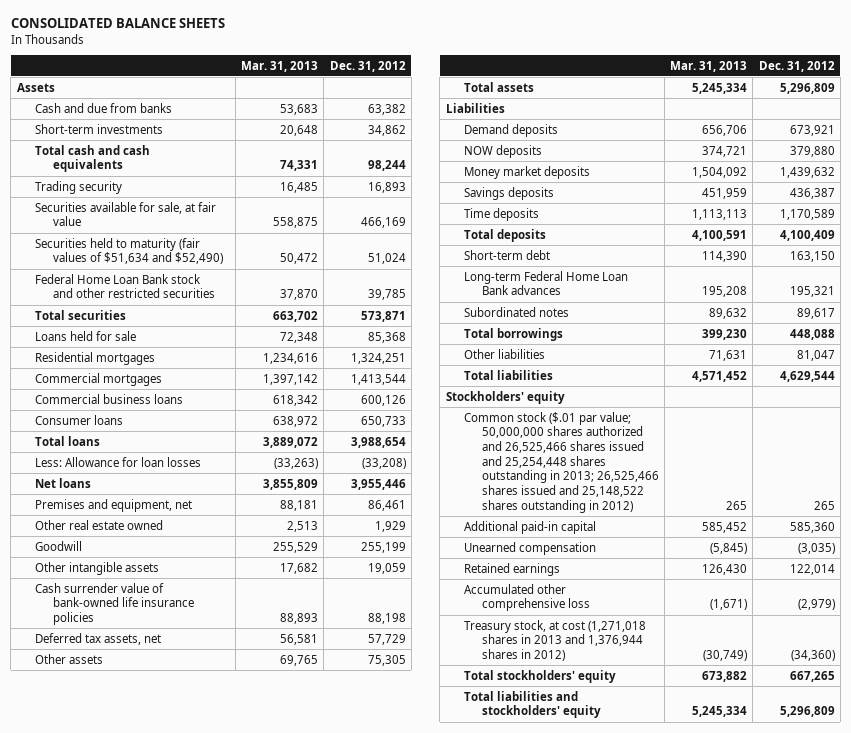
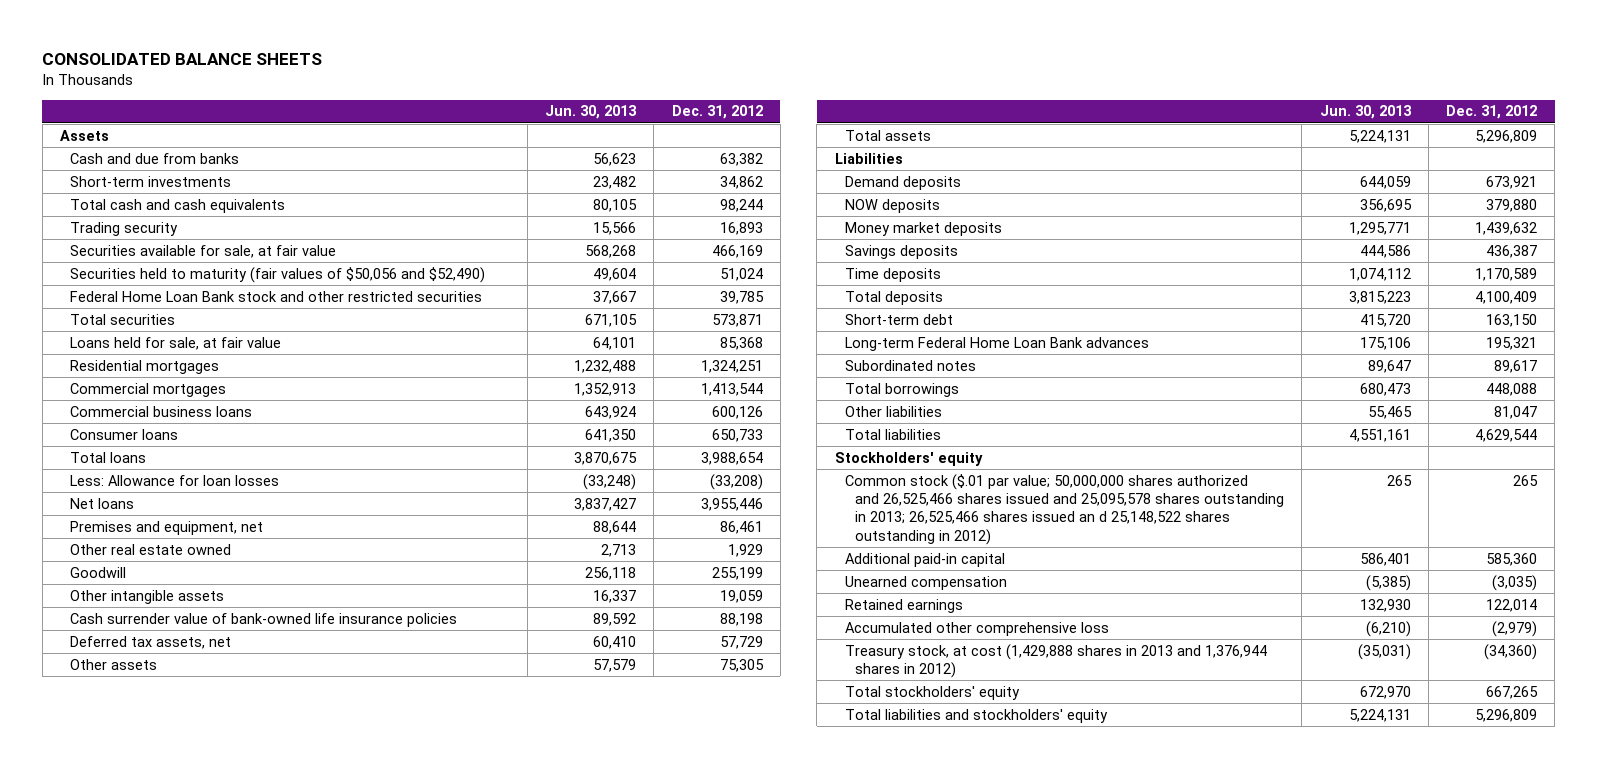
- | Mar. 31, 2013 | Dec. 31, 2012
+ | Jun. 30, 2013 | Dec. 31, 2012
- Securities held to maturity (fair values of $51,634 and $52,490) | 50,472 | 51,024
+ Securities held to maturity (fair values of $50,056 and $52,490) | 49,604 | 51,024
- Loans held for sale | 72,348 | 85,368
+ Loans held for sale, at fair value | 64,101 | 85,368
- Common stock ($.01 par value; 50,000,000 shares authorized and 26,525,466 shares issued and 25,254,448 shares outstanding in 2013; 26,525,466 shares issued and 25,148,522 shares outstanding in 2012) | 265 | 265
+ Common stock ($.01 par value; 50,000,000 shares authorized and 26,525,466 shares issued and 25,095,578 shares outstanding in 2013; 26,525,466 shares issued an d 25,148,522 shares outstanding in 2012) | 265 | 265
- Treasury stock, at cost (1,271,018 shares in 2013 and 1,376,944 shares in 2012) | (30,749) | (34,360)
+ Treasury stock, at cost (1,429,888 shares in 2013 and 1,376,944 shares in 2012) | (35,031) | (34,360)

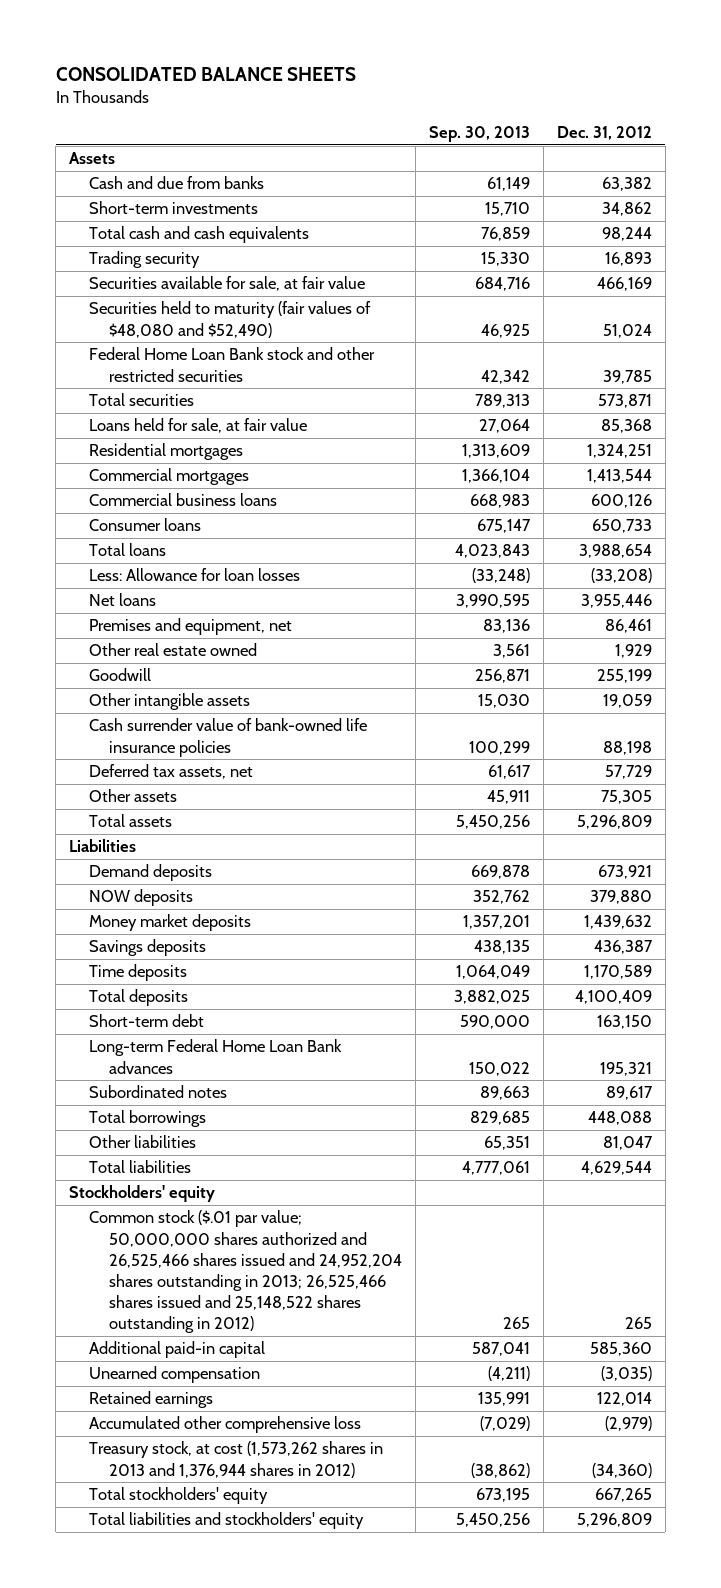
- | Jun. 30, 2013 | Dec. 31, 2012
+ | Sep. 30, 2013 | Dec. 31, 2012
- Securities held to maturity (fair values of $50,056 and $52,490) | 49,604 | 51,024
+ Securities held to maturity (fair values of $48,080 and $52,490) | 46,925 | 51,024
- Common stock ($.01 par value; 50,000,000 shares authorized and 26,525,466 shares issued and 25,095,578 shares outstanding in 2013; 26,525,466 shares issued an d 25,148,522 shares outstanding in 2012) | 265 | 265
+ Common stock ($.01 par value; 50,000,000 shares authorized and 26,525,466 shares issued and 24,952,204 shares outstanding in 2013; 26,525,466 shares issued and 25,148,522 shares outstanding in 2012) | 265 | 265
- Treasury stock, at cost (1,429,888 shares in 2013 and 1,376,944 shares in 2012) | (35,031) | (34,360)
+ Treasury stock, at cost (1,573,262 shares in 2013 and 1,376,944 shares in 2012) | (38,862) | (34,360)

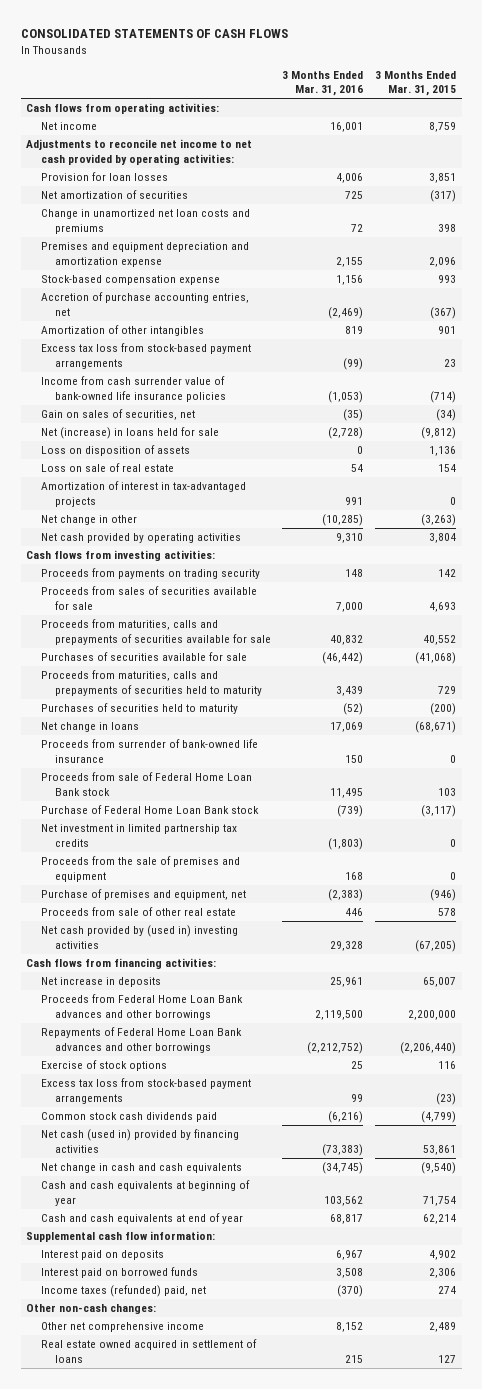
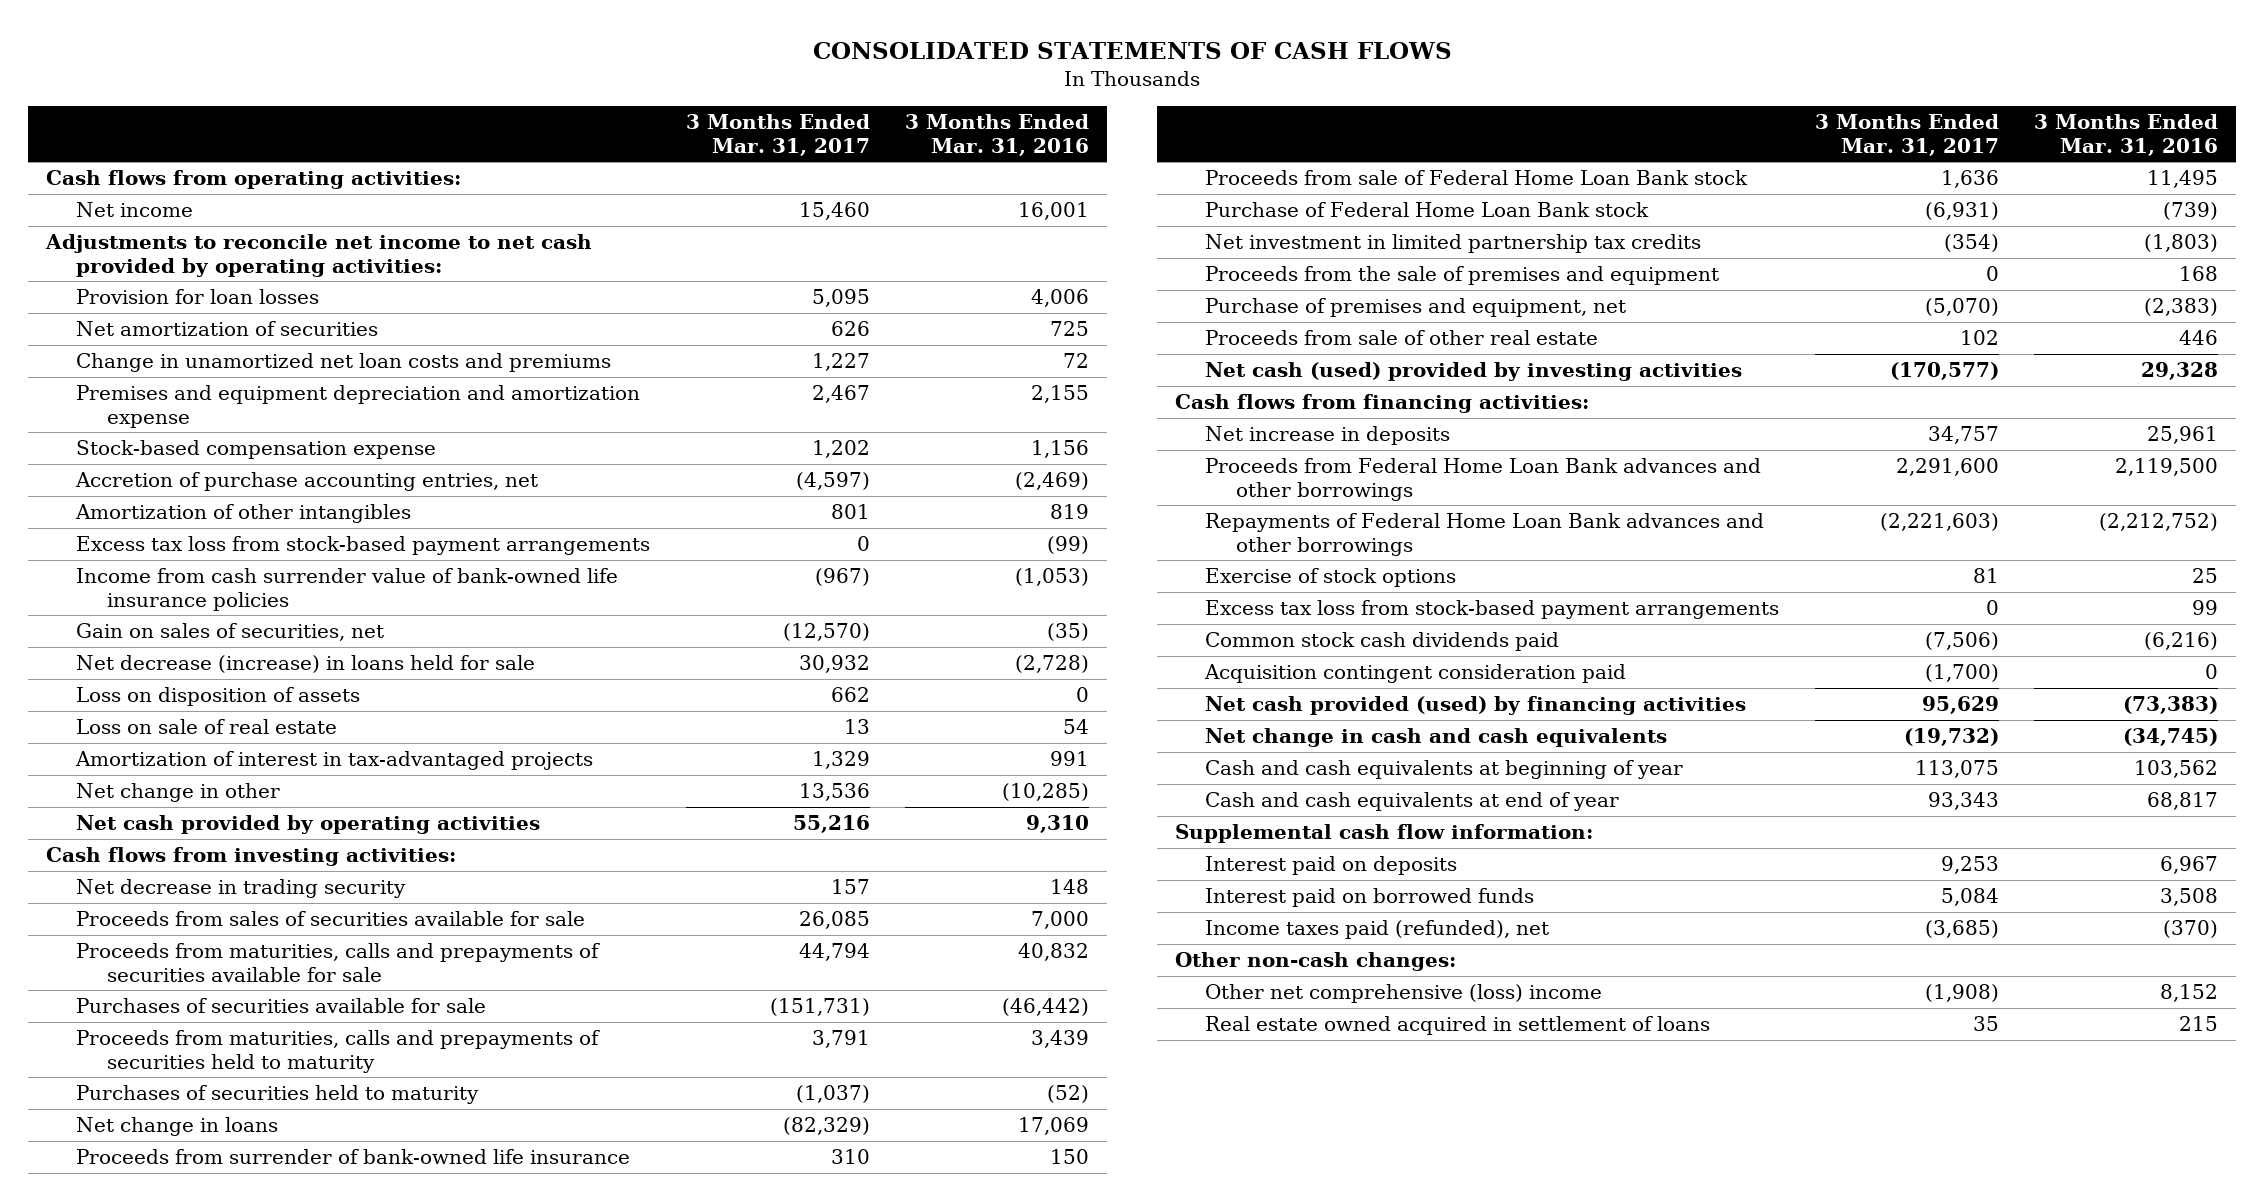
- | 3 Months Ended Mar. 31, 2016 | 3 Months Ended Mar. 31, 2015
+ | 3 Months Ended Mar. 31, 2017 | 3 Months Ended Mar. 31, 2016
- Net (increase) in loans held for sale | (2,728) | (9,812)
+ Net decrease (increase) in loans held for sale | 30,932 | (2,728)
- Proceeds from payments on trading security | 148 | 142
+ Net decrease in trading security | 157 | 148
- Net cash provided by (used in) investing activities | 29,328 | (67,205)
+ Net cash (used) provided by investing activities | (170,577) | 29,328
- Net cash (used in) provided by financing activities | (73,383) | 53,861
+ Acquisition contingent consideration paid | (1,700) | 0
+ Net cash provided (used) by financing activities | 95,629 | (73,383)
- Income taxes (refunded) paid, net | (370) | 274
+ Income taxes paid (refunded), net | (3,685) | (370)
- Other net comprehensive income | 8,152 | 2,489
+ Other net comprehensive (loss) income | (1,908) | 8,152

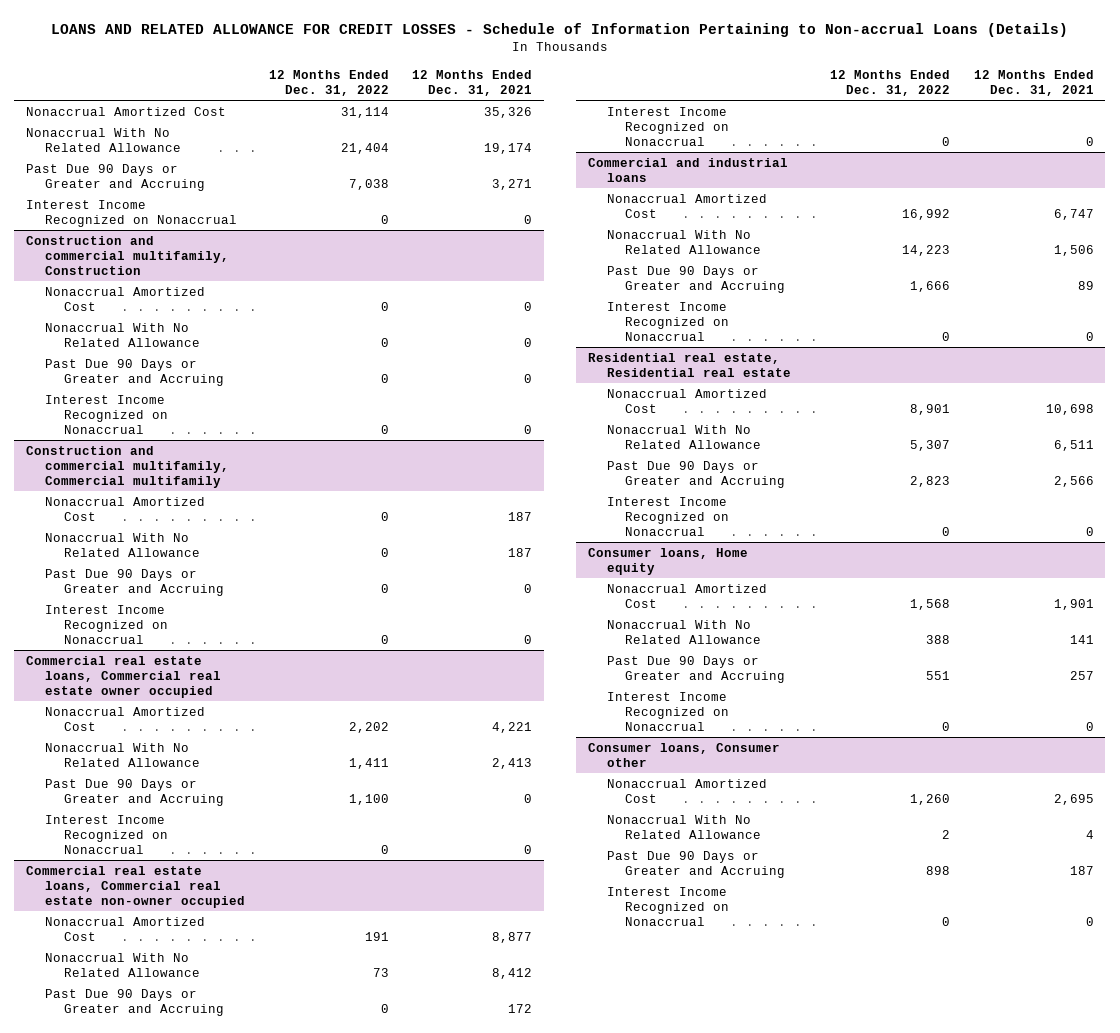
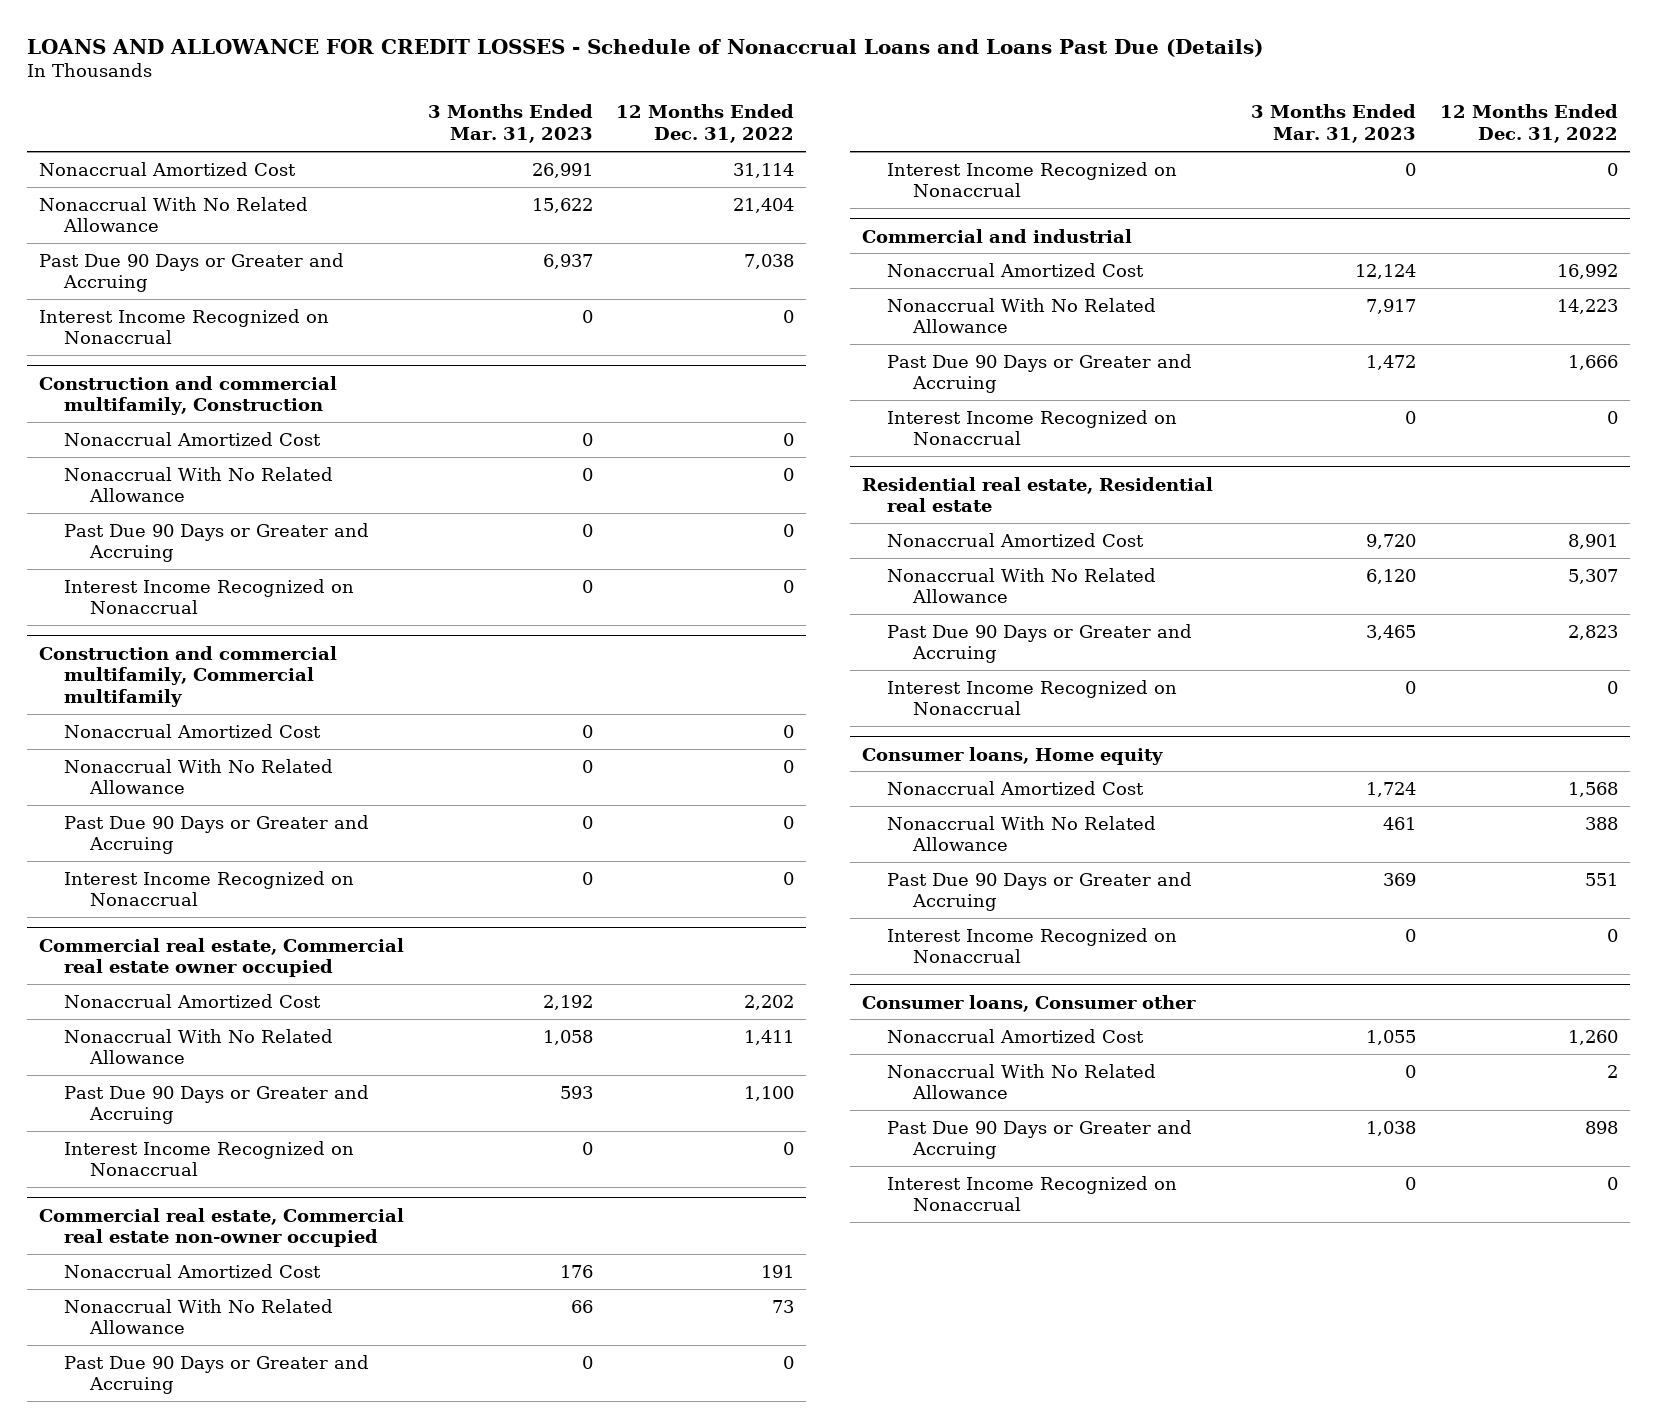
- LOANS AND RELATED ALLOWANCE FOR CREDIT LOSSES - Schedule of Information Pertaining to Non-accrual Loans (Details)
+ LOANS AND ALLOWANCE FOR CREDIT LOSSES - Schedule of Nonaccrual Loans and Loans Past Due (Details)
- | 12 Months Ended Dec. 31, 2022 | 12 Months Ended Dec. 31, 2021
+ | 3 Months Ended Mar. 31, 2023 | 12 Months Ended Dec. 31, 2022
- Commercial real estate loans, Commercial real estate owner occupied
+ Commercial real estate, Commercial real estate owner occupied
- Commercial real estate loans, Commercial real estate non-owner occupied
+ Commercial real estate, Commercial real estate non-owner occupied
- Commercial and industrial loans
+ Commercial and industrial

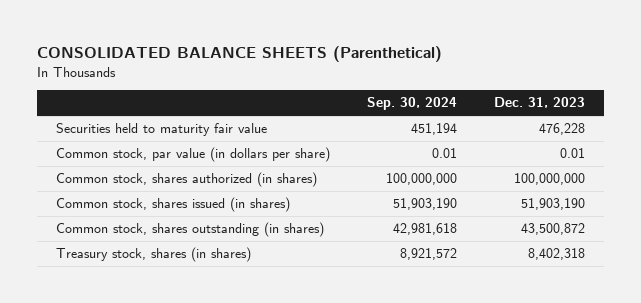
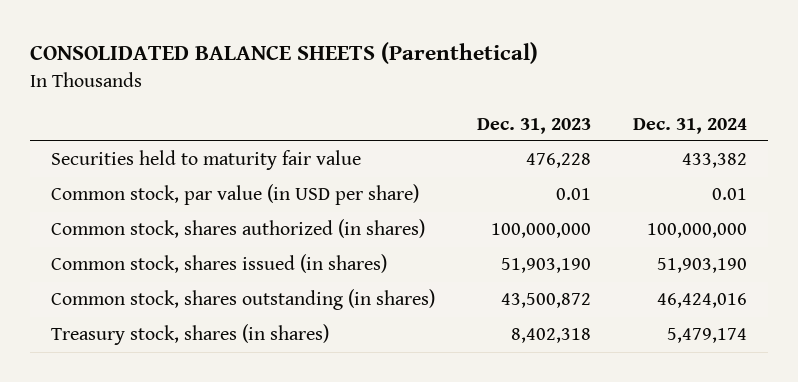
- | Sep. 30, 2024 | Dec. 31, 2023
+ | Dec. 31, 2023 | Dec. 31, 2024
- Common stock, par value (in dollars per share) | 0.01 | 0.01
+ Common stock, par value (in USD per share) | 0.01 | 0.01

